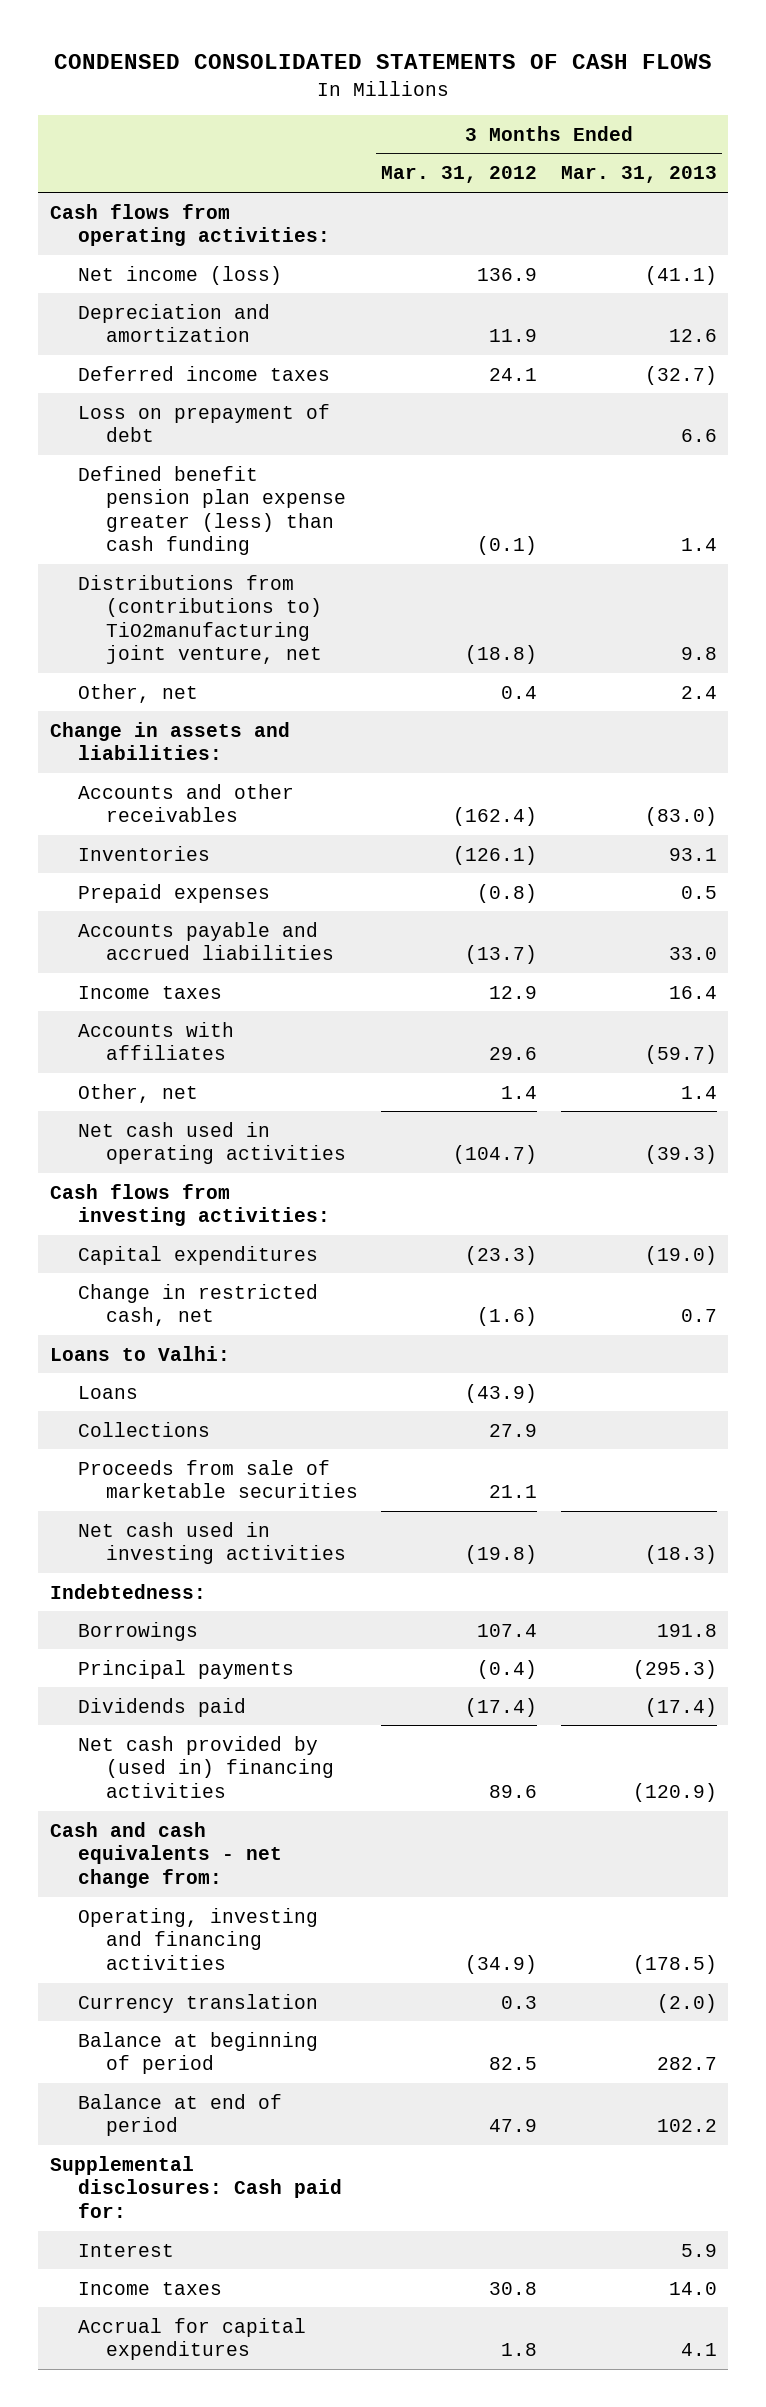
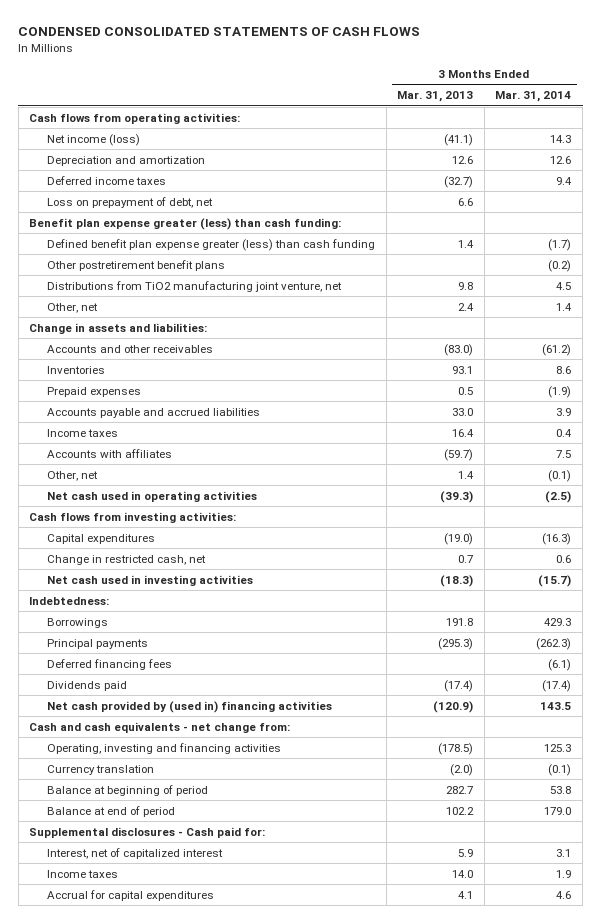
- | 3 Months Ended Mar. 31, 2012 | 3 Months Ended Mar. 31, 2013
+ | 3 Months Ended Mar. 31, 2013 | 3 Months Ended Mar. 31, 2014
- Loss on prepayment of debt | | 6.6
- Defined benefit pension plan expense greater (less) than cash funding | (0.1) | 1.4
- Distributions from (contributions to) TiO2manufacturing joint venture, net | (18.8) | 9.8
+ Loss on prepayment of debt, net | 6.6 |
+ Benefit plan expense greater (less) than cash funding:
+ Defined benefit plan expense greater (less) than cash funding | 1.4 | (1.7)
+ Other postretirement benefit plans | | (0.2)
+ Distributions from TiO2 manufacturing joint venture, net | 9.8 | 4.5
- Loans to Valhi:
- Loans | (43.9) |
- Collections | 27.9 |
- Proceeds from sale of marketable securities | 21.1 |
+ Deferred financing fees | | (6.1)
- Supplemental disclosures: Cash paid for:
- Interest | | 5.9
+ Supplemental disclosures - Cash paid for:
+ Interest, net of capitalized interest | 5.9 | 3.1

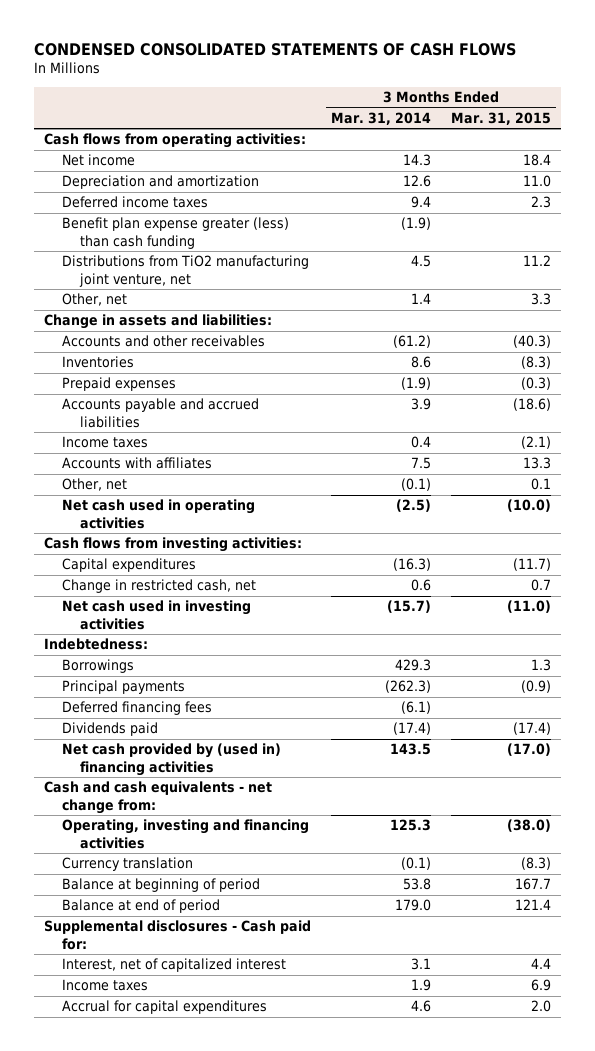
- | 3 Months Ended Mar. 31, 2013 | 3 Months Ended Mar. 31, 2014
+ | 3 Months Ended Mar. 31, 2014 | 3 Months Ended Mar. 31, 2015
- Net income (loss) | (41.1) | 14.3
+ Net income | 14.3 | 18.4
- Loss on prepayment of debt, net | 6.6 |
- Benefit plan expense greater (less) than cash funding:
- Defined benefit plan expense greater (less) than cash funding | 1.4 | (1.7)
- Other postretirement benefit plans | | (0.2)
+ Benefit plan expense greater (less) than cash funding | (1.9) |

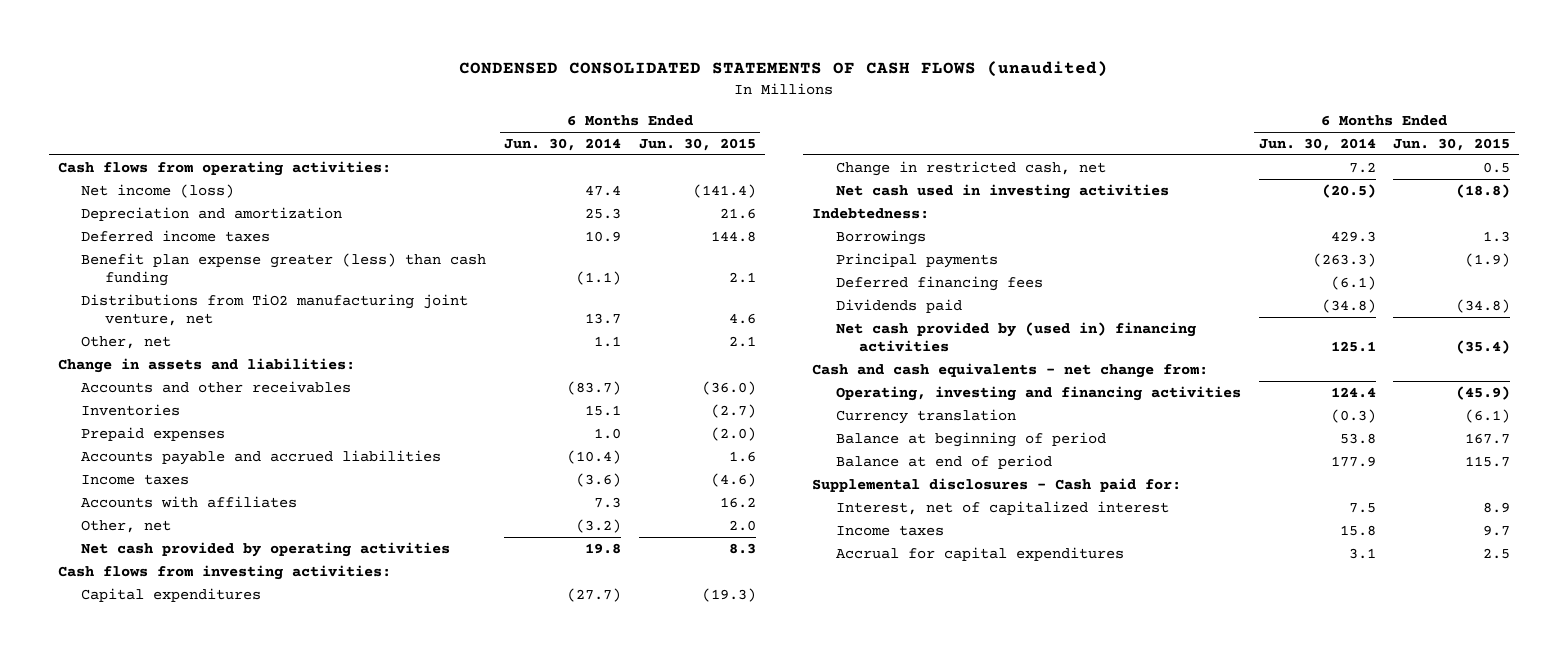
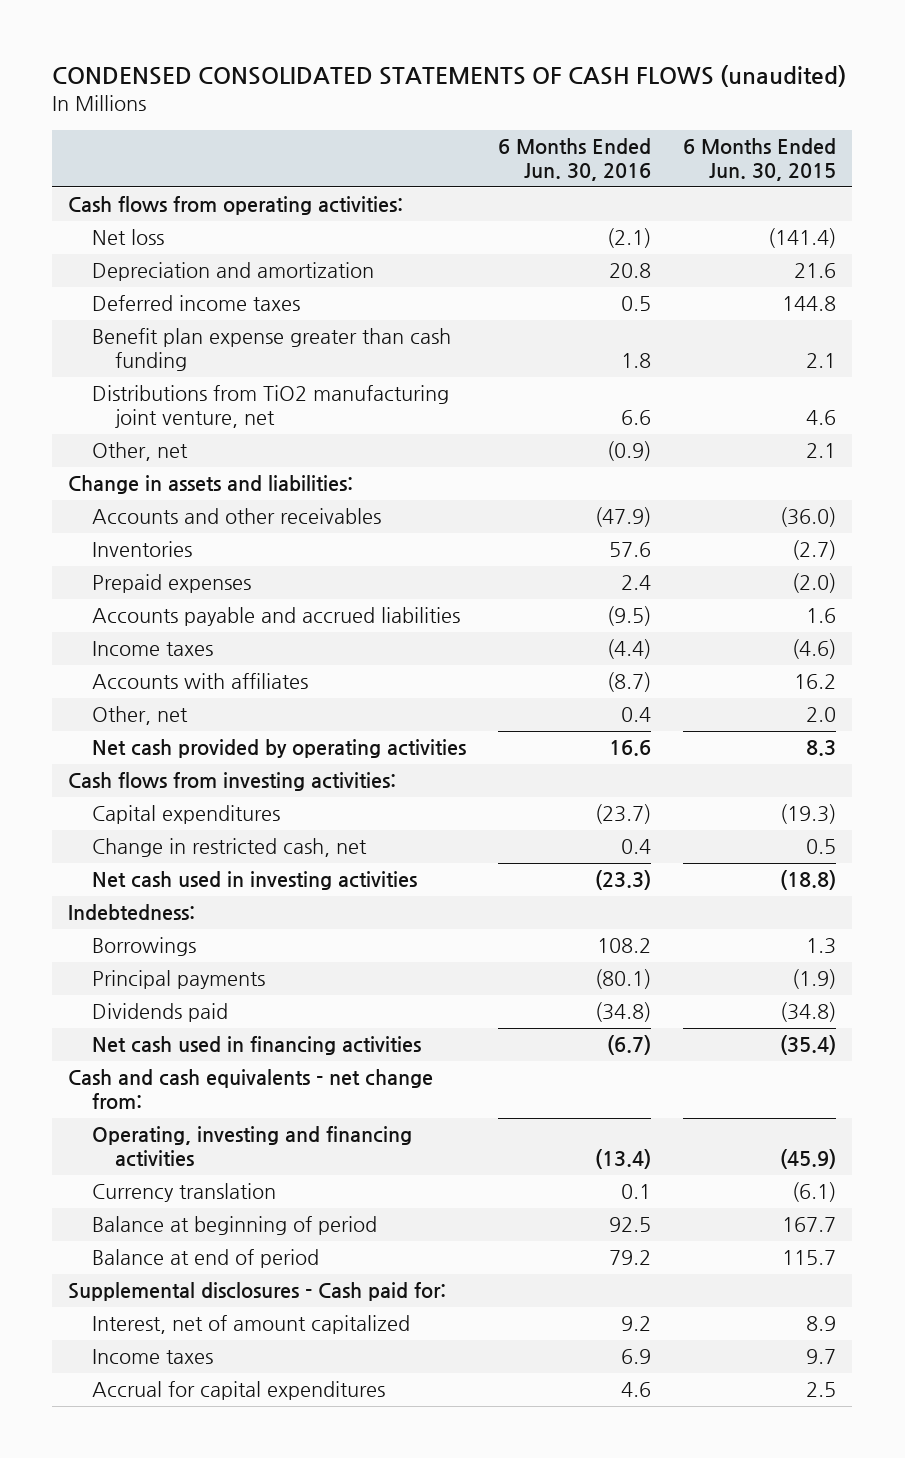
- | 6 Months Ended Jun. 30, 2014 | 6 Months Ended Jun. 30, 2015
+ | 6 Months Ended Jun. 30, 2016 | 6 Months Ended Jun. 30, 2015
- Net income (loss) | 47.4 | (141.4)
+ Net loss | (2.1) | (141.4)
- Benefit plan expense greater (less) than cash funding | (1.1) | 2.1
+ Benefit plan expense greater than cash funding | 1.8 | 2.1
- Deferred financing fees | (6.1) |
- Net cash provided by (used in) financing activities | 125.1 | (35.4)
+ Net cash used in financing activities | (6.7) | (35.4)
- Interest, net of capitalized interest | 7.5 | 8.9
+ Interest, net of amount capitalized | 9.2 | 8.9

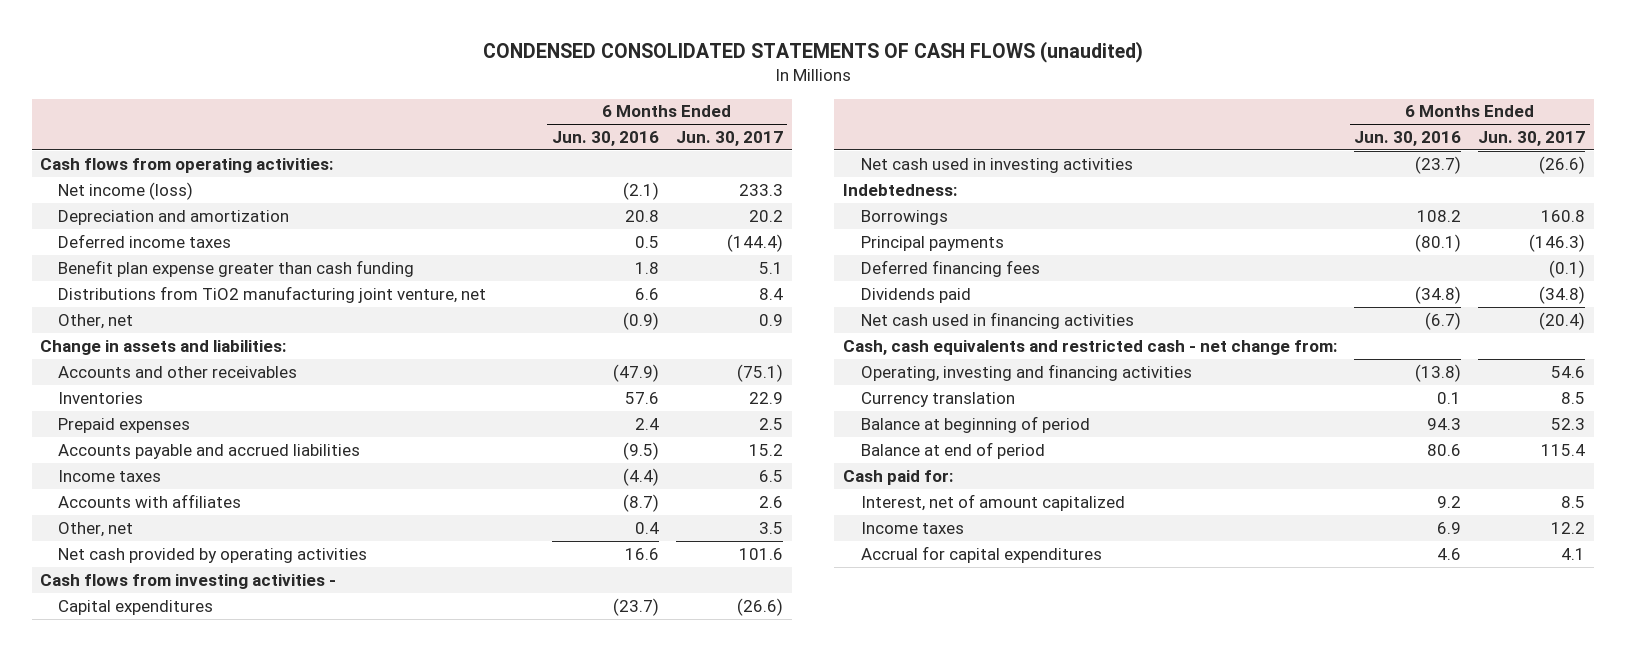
- | 6 Months Ended Jun. 30, 2016 | 6 Months Ended Jun. 30, 2015
+ | 6 Months Ended Jun. 30, 2016 | 6 Months Ended Jun. 30, 2017
- Net loss | (2.1) | (141.4)
+ Net income (loss) | (2.1) | 233.3
- Cash flows from investing activities:
+ Cash flows from investing activities -
- Change in restricted cash, net | 0.4 | 0.5
- Net cash used in investing activities | (23.3) | (18.8)
+ Net cash used in investing activities | (23.7) | (26.6)
+ Deferred financing fees | | (0.1)
- Cash and cash equivalents - net change from:
- Operating, investing and financing activities | (13.4) | (45.9)
+ Cash, cash equivalents and restricted cash - net change from:
+ Operating, investing and financing activities | (13.8) | 54.6
- Balance at beginning of period | 92.5 | 167.7
- Balance at end of period | 79.2 | 115.7
- Supplemental disclosures - Cash paid for:
+ Balance at beginning of period | 94.3 | 52.3
+ Balance at end of period | 80.6 | 115.4
+ Cash paid for:

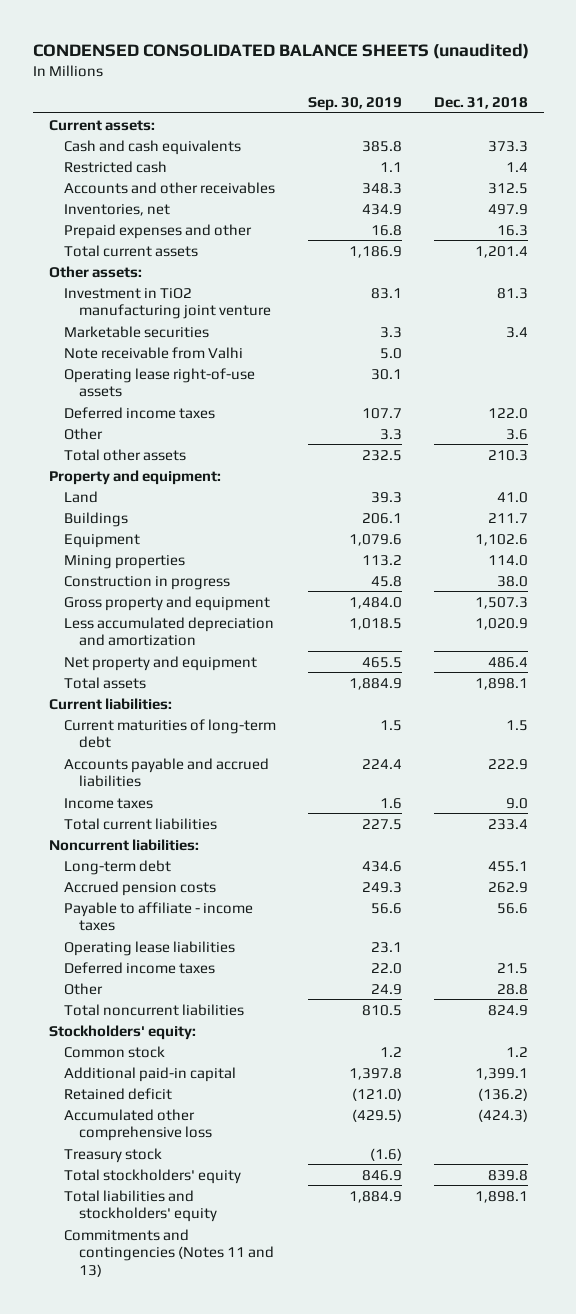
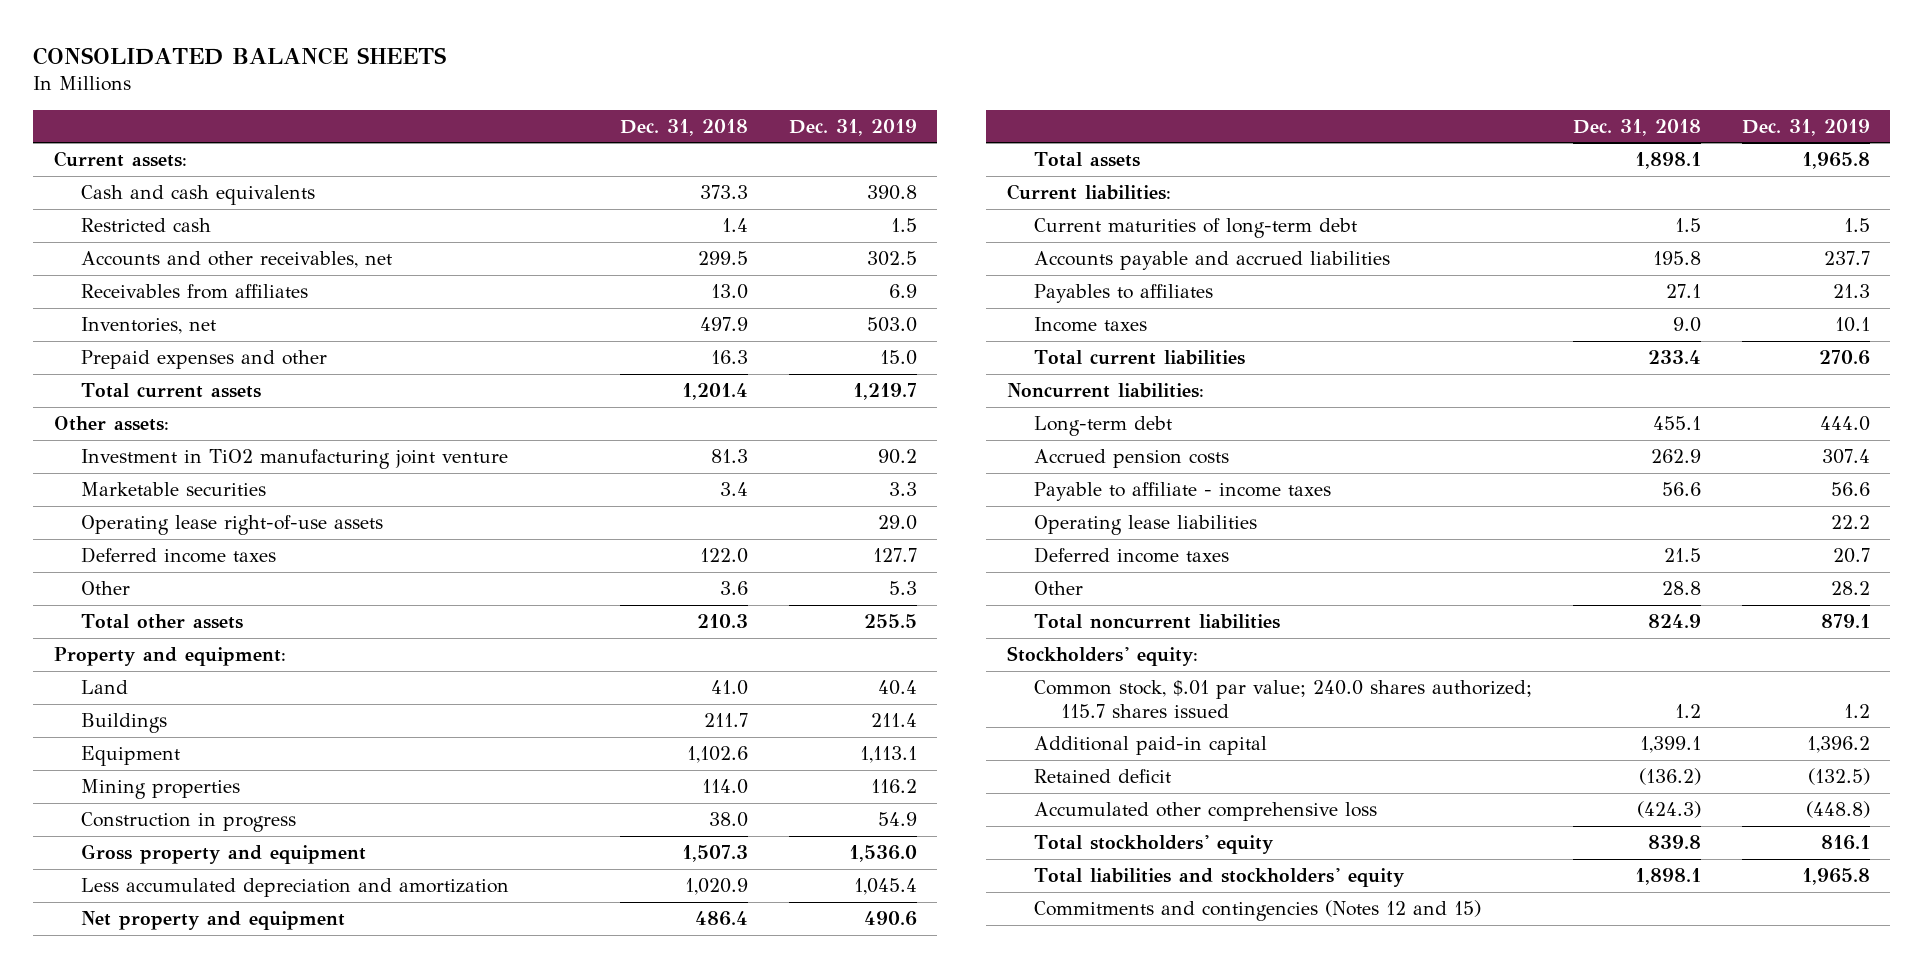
- CONDENSED CONSOLIDATED BALANCE SHEETS (unaudited)
+ CONSOLIDATED BALANCE SHEETS
- | Sep. 30, 2019 | Dec. 31, 2018
+ | Dec. 31, 2018 | Dec. 31, 2019
- Accounts and other receivables | 348.3 | 312.5
+ Accounts and other receivables, net | 299.5 | 302.5
+ Receivables from affiliates | 13.0 | 6.9
- Note receivable from Valhi | 5.0 |
- Accounts payable and accrued liabilities | 224.4 | 222.9
+ Accounts payable and accrued liabilities | 195.8 | 237.7
+ Payables to affiliates | 27.1 | 21.3
- Common stock | 1.2 | 1.2
+ Common stock, $.01 par value; 240.0 shares authorized; 115.7 shares issued | 1.2 | 1.2
- Treasury stock | (1.6) |
- Commitments and contingencies (Notes 11 and 13)
+ Commitments and contingencies (Notes 12 and 15)

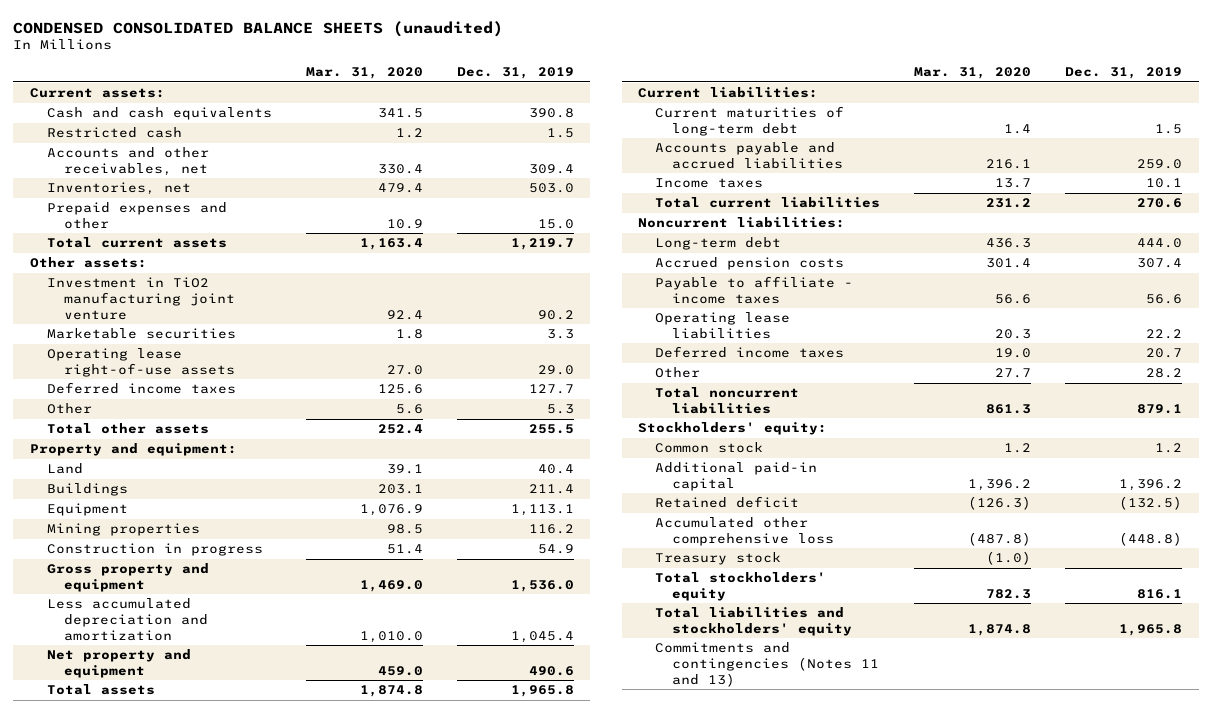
- CONSOLIDATED BALANCE SHEETS
+ CONDENSED CONSOLIDATED BALANCE SHEETS (unaudited)
- | Dec. 31, 2018 | Dec. 31, 2019
+ | Mar. 31, 2020 | Dec. 31, 2019
- Accounts and other receivables, net | 299.5 | 302.5
- Receivables from affiliates | 13.0 | 6.9
+ Accounts and other receivables, net | 330.4 | 309.4
- Accounts payable and accrued liabilities | 195.8 | 237.7
- Payables to affiliates | 27.1 | 21.3
+ Accounts payable and accrued liabilities | 216.1 | 259.0
- Common stock, $.01 par value; 240.0 shares authorized; 115.7 shares issued | 1.2 | 1.2
+ Common stock | 1.2 | 1.2
+ Treasury stock | (1.0) |
- Commitments and contingencies (Notes 12 and 15)
+ Commitments and contingencies (Notes 11 and 13)

